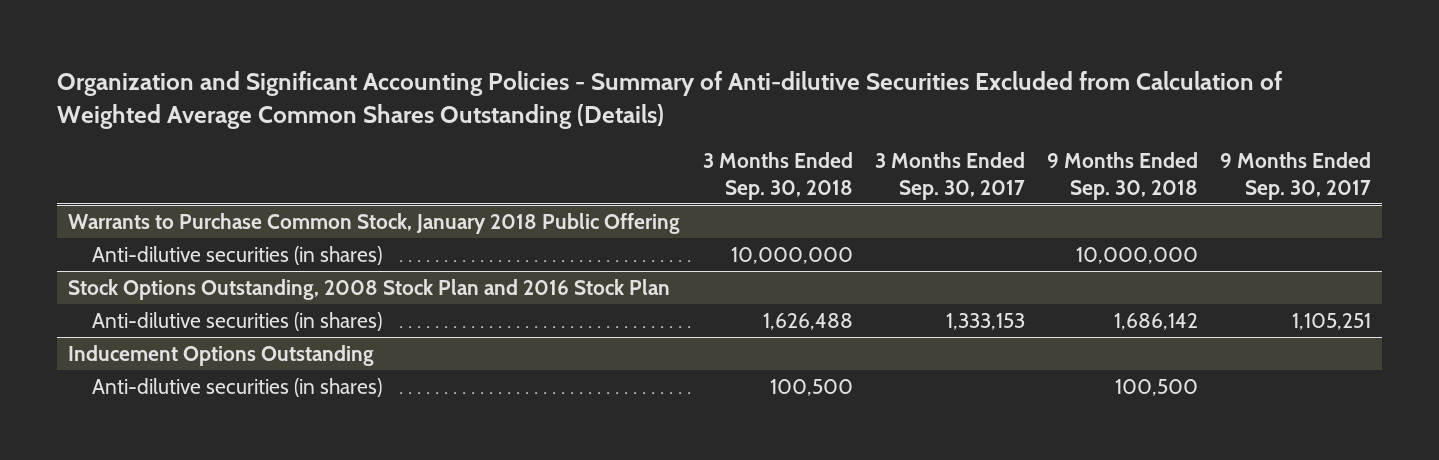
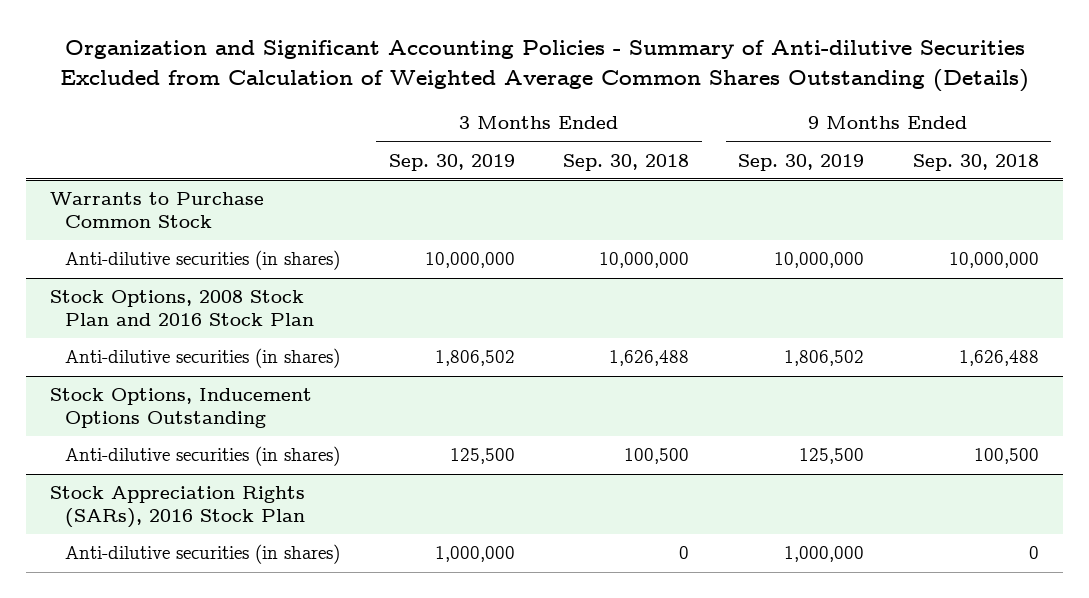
- | 3 Months Ended Sep. 30, 2018 | 3 Months Ended Sep. 30, 2017 | 9 Months Ended Sep. 30, 2018 | 9 Months Ended Sep. 30, 2017
+ | 3 Months Ended Sep. 30, 2019 | 3 Months Ended Sep. 30, 2018 | 9 Months Ended Sep. 30, 2019 | 9 Months Ended Sep. 30, 2018
- Warrants to Purchase Common Stock, January 2018 Public Offering
+ Warrants to Purchase Common Stock
- Stock Options Outstanding, 2008 Stock Plan and 2016 Stock Plan
- Anti-dilutive securities (in shares) | 1,626,488 | 1,333,153 | 1,686,142 | 1,105,251
- Inducement Options Outstanding
+ Stock Options, 2008 Stock Plan and 2016 Stock Plan
+ Anti-dilutive securities (in shares) | 1,806,502 | 1,626,488 | 1,806,502 | 1,626,488
+ Stock Options, Inducement Options Outstanding
+ Stock Appreciation Rights (SARs), 2016 Stock Plan
+ Anti-dilutive securities (in shares) | 1,000,000 | 0 | 1,000,000 | 0

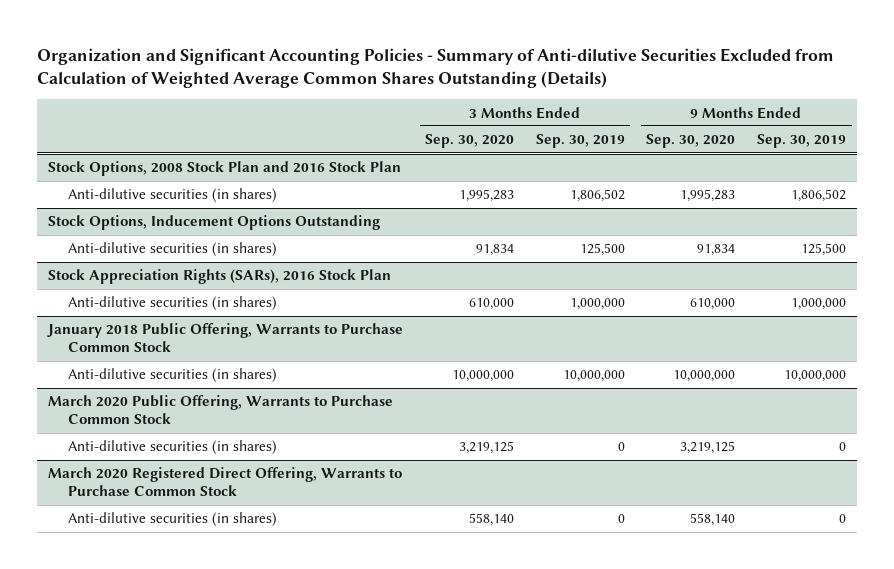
- | 3 Months Ended Sep. 30, 2019 | 3 Months Ended Sep. 30, 2018 | 9 Months Ended Sep. 30, 2019 | 9 Months Ended Sep. 30, 2018
+ | 3 Months Ended Sep. 30, 2020 | 3 Months Ended Sep. 30, 2019 | 9 Months Ended Sep. 30, 2020 | 9 Months Ended Sep. 30, 2019
- Warrants to Purchase Common Stock
- Anti-dilutive securities (in shares) | 10,000,000 | 10,000,000 | 10,000,000 | 10,000,000
+ January 2018 Public Offering, Warrants to Purchase Common Stock
+ Anti-dilutive securities (in shares) | 10,000,000 | 10,000,000 | 10,000,000 | 10,000,000
+ March 2020 Public Offering, Warrants to Purchase Common Stock
+ Anti-dilutive securities (in shares) | 3,219,125 | 0 | 3,219,125 | 0
+ March 2020 Registered Direct Offering, Warrants to Purchase Common Stock
+ Anti-dilutive securities (in shares) | 558,140 | 0 | 558,140 | 0

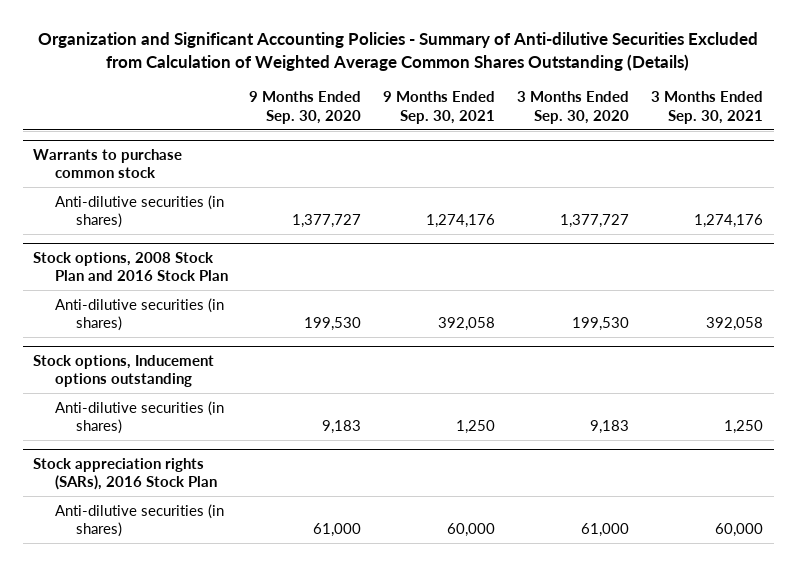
- | 3 Months Ended Sep. 30, 2020 | 3 Months Ended Sep. 30, 2019 | 9 Months Ended Sep. 30, 2020 | 9 Months Ended Sep. 30, 2019
+ | 9 Months Ended Sep. 30, 2020 | 9 Months Ended Sep. 30, 2021 | 3 Months Ended Sep. 30, 2020 | 3 Months Ended Sep. 30, 2021
- Stock Options, 2008 Stock Plan and 2016 Stock Plan
- Anti-dilutive securities (in shares) | 1,995,283 | 1,806,502 | 1,995,283 | 1,806,502
- Stock Options, Inducement Options Outstanding
- Anti-dilutive securities (in shares) | 91,834 | 125,500 | 91,834 | 125,500
- Stock Appreciation Rights (SARs), 2016 Stock Plan
- Anti-dilutive securities (in shares) | 610,000 | 1,000,000 | 610,000 | 1,000,000
- January 2018 Public Offering, Warrants to Purchase Common Stock
- Anti-dilutive securities (in shares) | 10,000,000 | 10,000,000 | 10,000,000 | 10,000,000
- March 2020 Public Offering, Warrants to Purchase Common Stock
- Anti-dilutive securities (in shares) | 3,219,125 | 0 | 3,219,125 | 0
- March 2020 Registered Direct Offering, Warrants to Purchase Common Stock
- Anti-dilutive securities (in shares) | 558,140 | 0 | 558,140 | 0
+ Warrants to purchase common stock
+ Anti-dilutive securities (in shares) | 1,377,727 | 1,274,176 | 1,377,727 | 1,274,176
+ Stock options, 2008 Stock Plan and 2016 Stock Plan
+ Anti-dilutive securities (in shares) | 199,530 | 392,058 | 199,530 | 392,058
+ Stock options, Inducement options outstanding
+ Anti-dilutive securities (in shares) | 9,183 | 1,250 | 9,183 | 1,250
+ Stock appreciation rights (SARs), 2016 Stock Plan
+ Anti-dilutive securities (in shares) | 61,000 | 60,000 | 61,000 | 60,000

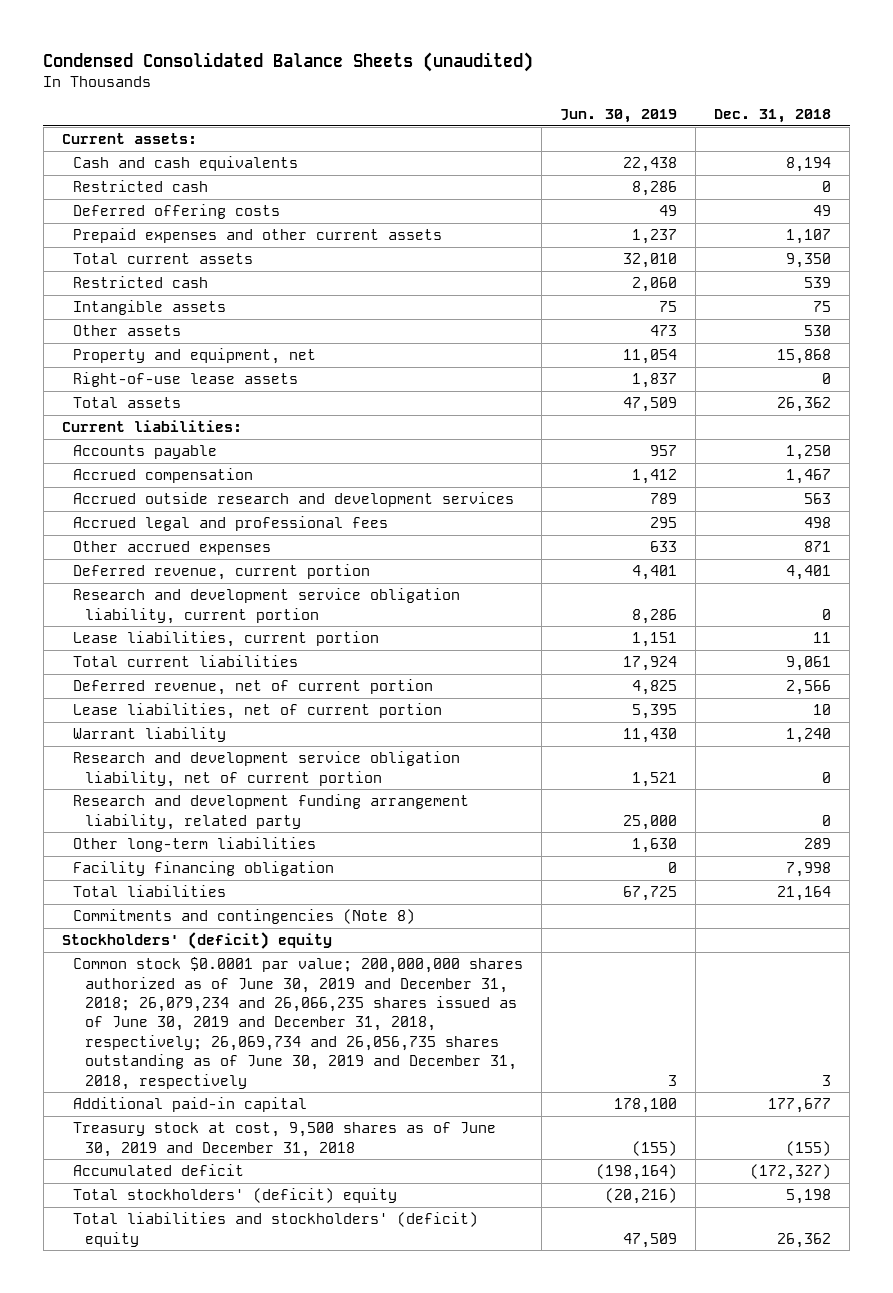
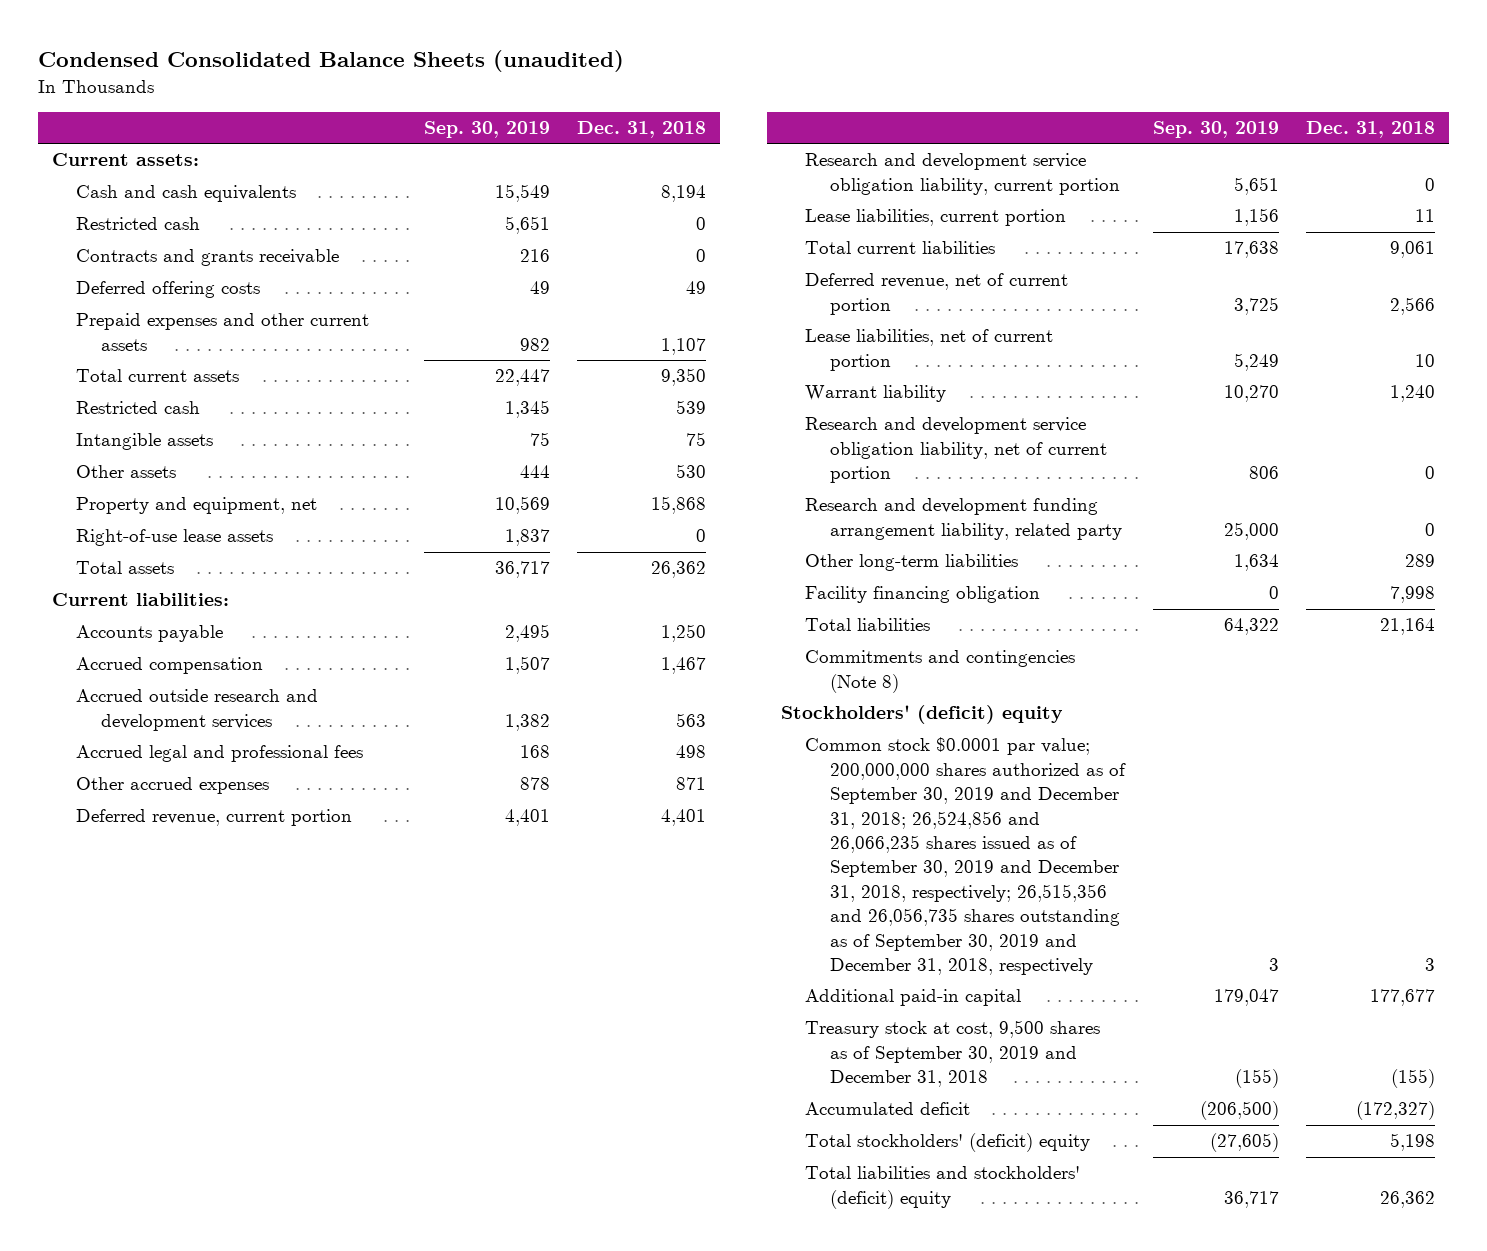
- | Jun. 30, 2019 | Dec. 31, 2018
+ | Sep. 30, 2019 | Dec. 31, 2018
+ Contracts and grants receivable | 216 | 0
- Common stock $0.0001 par value; 200,000,000 shares authorized as of June 30, 2019 and December 31, 2018; 26,079,234 and 26,066,235 shares issued as of June 30, 2019 and December 31, 2018, respectively; 26,069,734 and 26,056,735 shares outstanding as of June 30, 2019 and December 31, 2018, respectively | 3 | 3
+ Common stock $0.0001 par value; 200,000,000 shares authorized as of September 30, 2019 and December 31, 2018; 26,524,856 and 26,066,235 shares issued as of September 30, 2019 and December 31, 2018, respectively; 26,515,356 and 26,056,735 shares outstanding as of September 30, 2019 and December 31, 2018, respectively | 3 | 3
- Treasury stock at cost, 9,500 shares as of June 30, 2019 and December 31, 2018 | (155) | (155)
+ Treasury stock at cost, 9,500 shares as of September 30, 2019 and December 31, 2018 | (155) | (155)

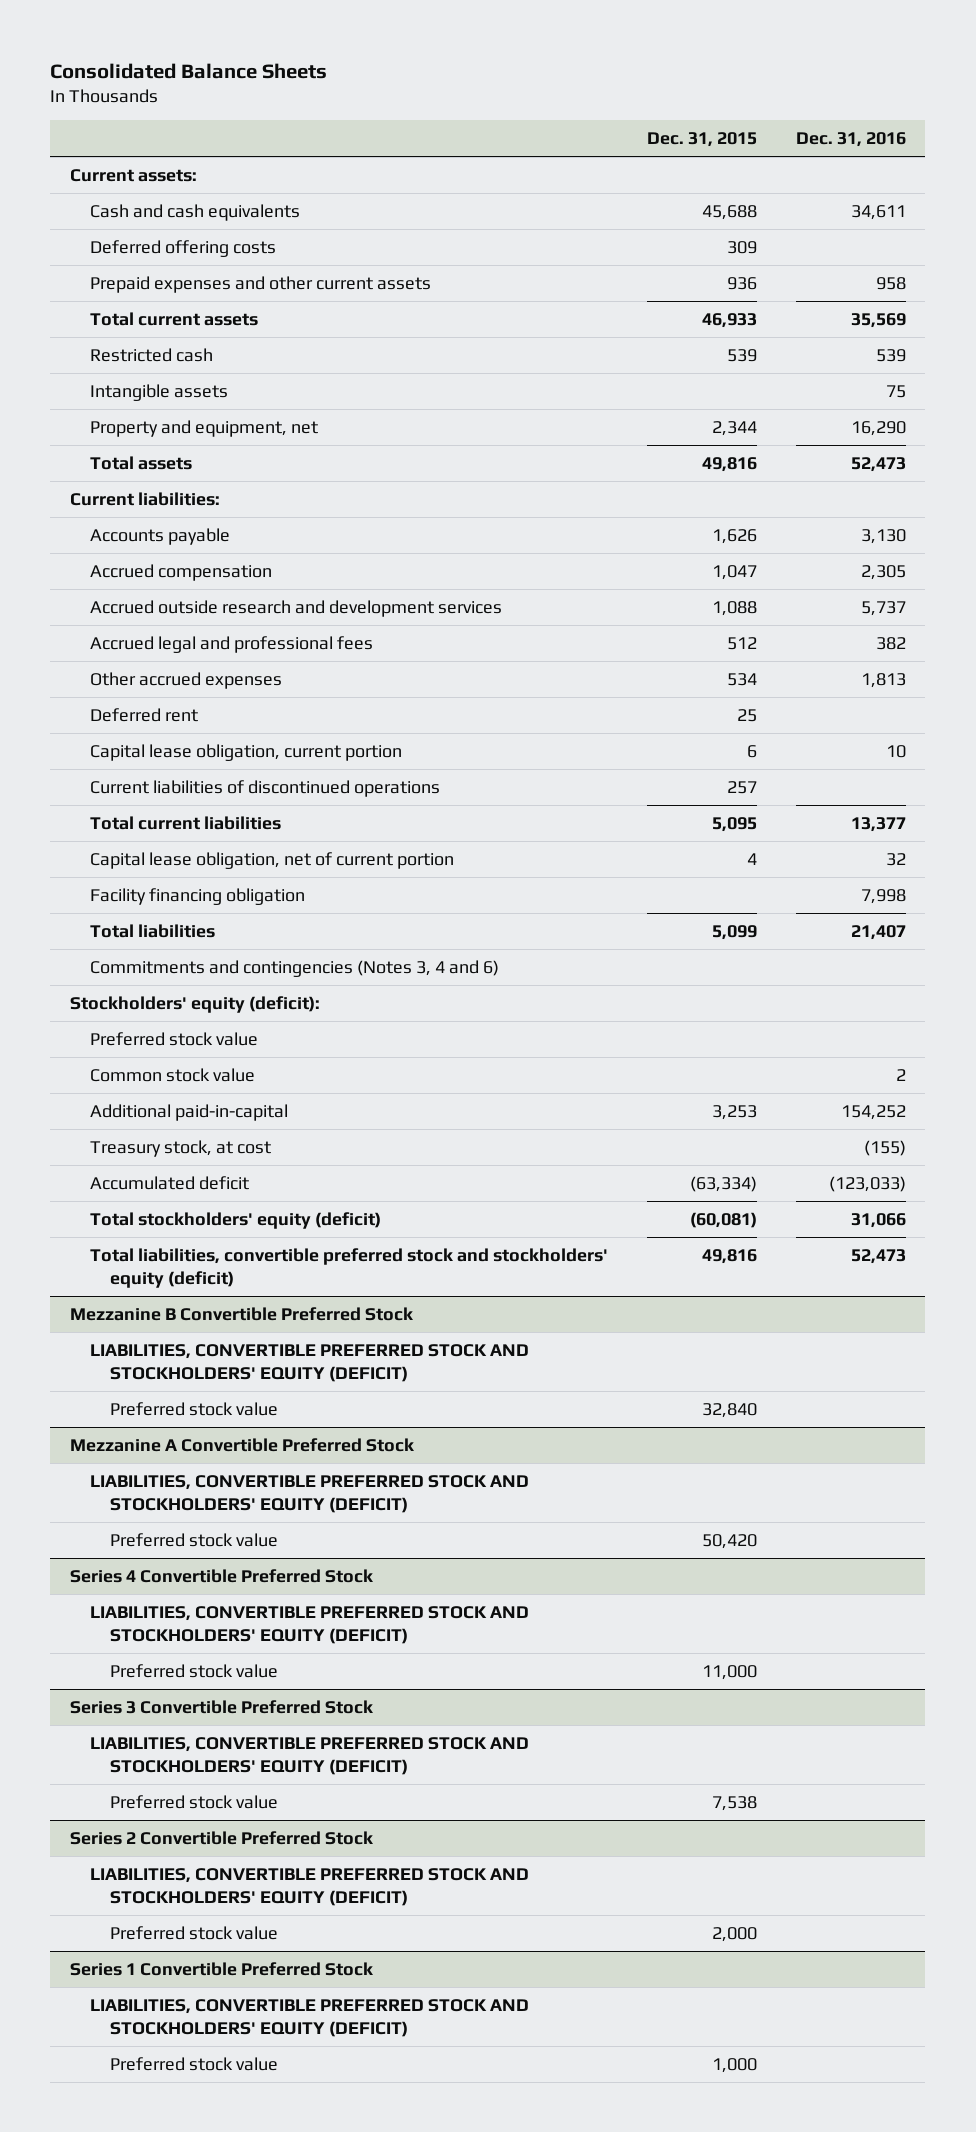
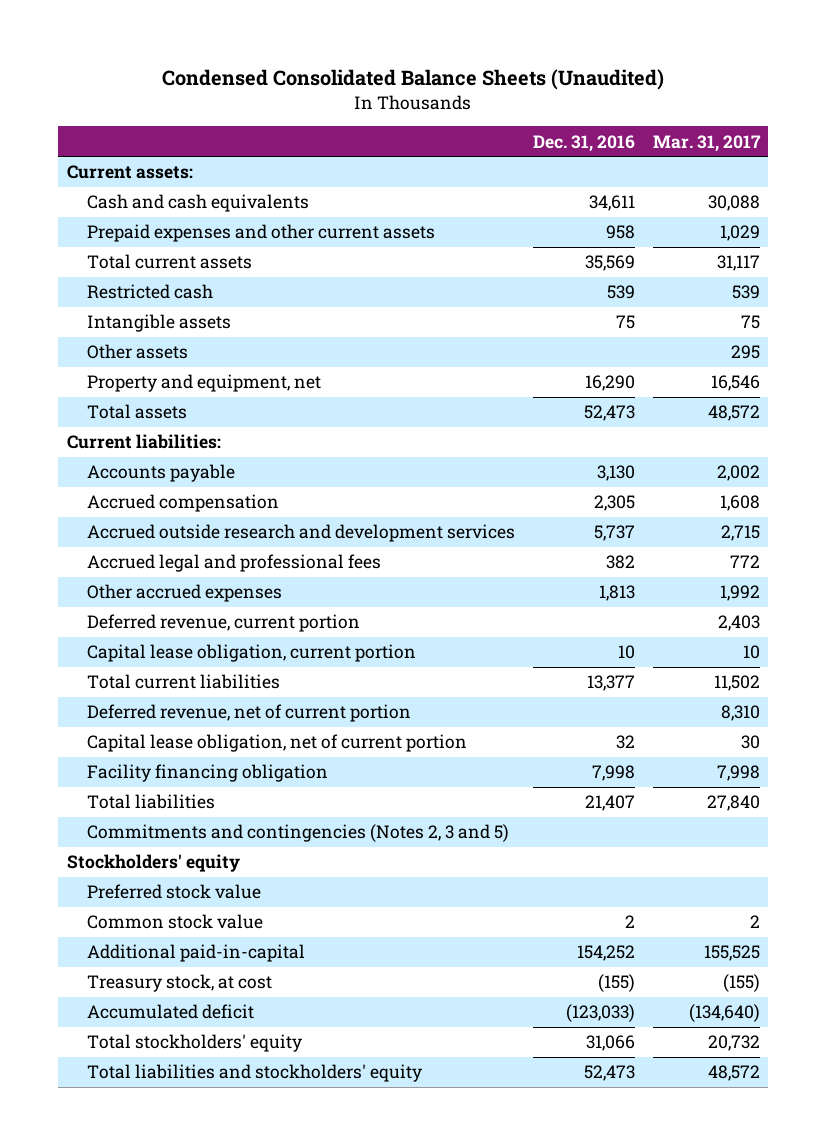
- Consolidated Balance Sheets
+ Condensed Consolidated Balance Sheets (Unaudited)
- | Dec. 31, 2015 | Dec. 31, 2016
+ | Dec. 31, 2016 | Mar. 31, 2017
- Deferred offering costs | 309 |
+ Other assets | | 295
- Deferred rent | 25 |
+ Deferred revenue, current portion | | 2,403
- Current liabilities of discontinued operations | 257 |
+ Deferred revenue, net of current portion | | 8,310
- Commitments and contingencies (Notes 3, 4 and 6)
- Stockholders' equity (deficit):
+ Commitments and contingencies (Notes 2, 3 and 5)
+ Stockholders' equity
- Total stockholders' equity (deficit) | (60,081) | 31,066
- Total liabilities, convertible preferred stock and stockholders' equity (deficit) | 49,816 | 52,473
- Mezzanine B Convertible Preferred Stock
- LIABILITIES, CONVERTIBLE PREFERRED STOCK AND STOCKHOLDERS' EQUITY (DEFICIT)
- Preferred stock value | 32,840 |
- Mezzanine A Convertible Preferred Stock
- LIABILITIES, CONVERTIBLE PREFERRED STOCK AND STOCKHOLDERS' EQUITY (DEFICIT)
- Preferred stock value | 50,420 |
- Series 4 Convertible Preferred Stock
- LIABILITIES, CONVERTIBLE PREFERRED STOCK AND STOCKHOLDERS' EQUITY (DEFICIT)
- Preferred stock value | 11,000 |
- Series 3 Convertible Preferred Stock
- LIABILITIES, CONVERTIBLE PREFERRED STOCK AND STOCKHOLDERS' EQUITY (DEFICIT)
- Preferred stock value | 7,538 |
- Series 2 Convertible Preferred Stock
- LIABILITIES, CONVERTIBLE PREFERRED STOCK AND STOCKHOLDERS' EQUITY (DEFICIT)
- Preferred stock value | 2,000 |
- Series 1 Convertible Preferred Stock
- LIABILITIES, CONVERTIBLE PREFERRED STOCK AND STOCKHOLDERS' EQUITY (DEFICIT)
- Preferred stock value | 1,000 |
+ Total stockholders' equity | 31,066 | 20,732
+ Total liabilities and stockholders' equity | 52,473 | 48,572

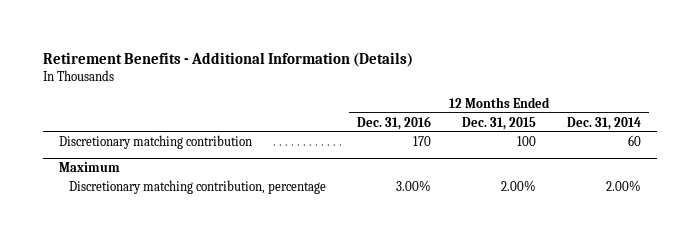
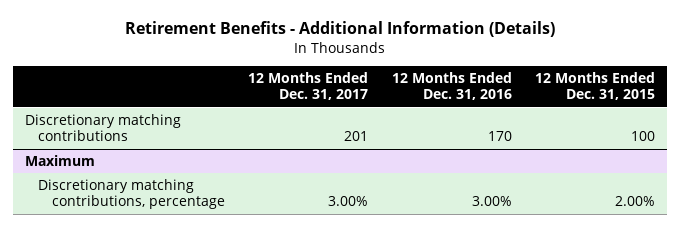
- | 12 Months Ended Dec. 31, 2016 | 12 Months Ended Dec. 31, 2015 | 12 Months Ended Dec. 31, 2014
+ | 12 Months Ended Dec. 31, 2017 | 12 Months Ended Dec. 31, 2016 | 12 Months Ended Dec. 31, 2015
- Discretionary matching contribution | 170 | 100 | 60
+ Discretionary matching contributions | 201 | 170 | 100
@ Maximum
- Discretionary matching contribution, percentage | 3.00% | 2.00% | 2.00%
+ Discretionary matching contributions, percentage | 3.00% | 3.00% | 2.00%

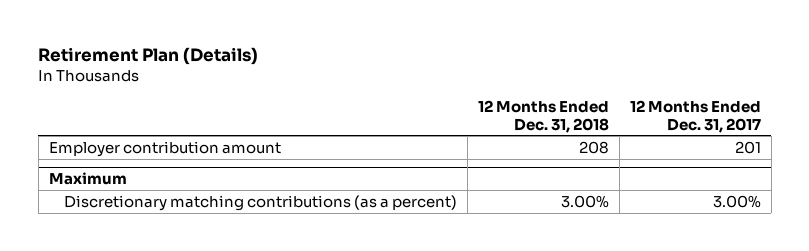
- Retirement Benefits - Additional Information (Details)
+ Retirement Plan (Details)
- | 12 Months Ended Dec. 31, 2017 | 12 Months Ended Dec. 31, 2016 | 12 Months Ended Dec. 31, 2015
+ | 12 Months Ended Dec. 31, 2018 | 12 Months Ended Dec. 31, 2017
- Discretionary matching contributions | 201 | 170 | 100
+ Employer contribution amount | 208 | 201
@ Maximum
- Discretionary matching contributions, percentage | 3.00% | 3.00% | 2.00%
+ Discretionary matching contributions (as a percent) | 3.00% | 3.00%

